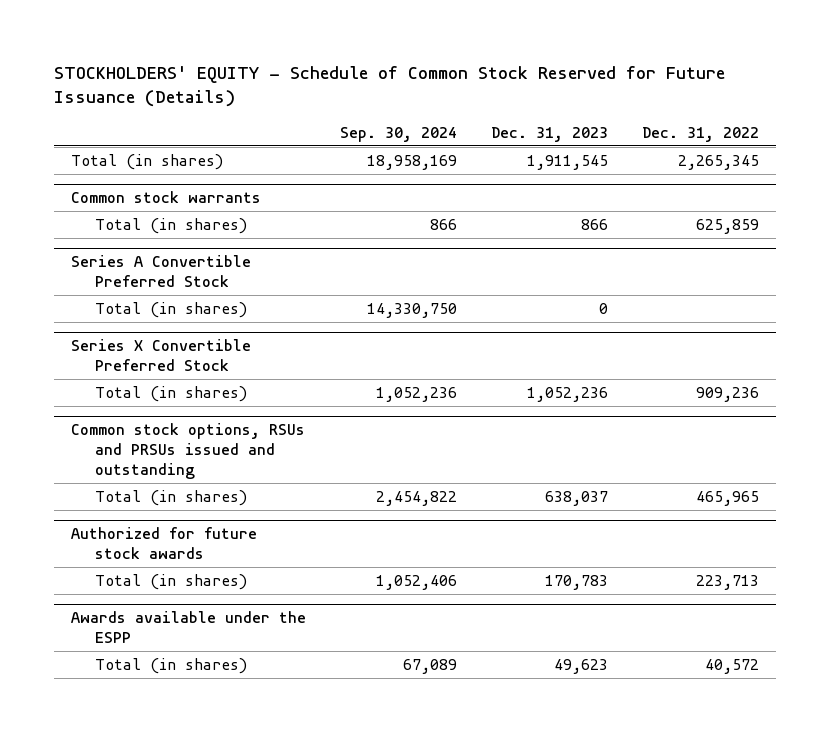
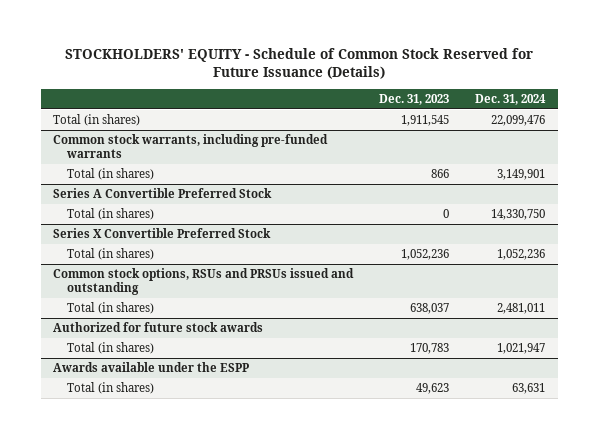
- | Sep. 30, 2024 | Dec. 31, 2023 | Dec. 31, 2022
+ | Dec. 31, 2023 | Dec. 31, 2024
- Common stock warrants
+ Common stock warrants, including pre-funded warrants

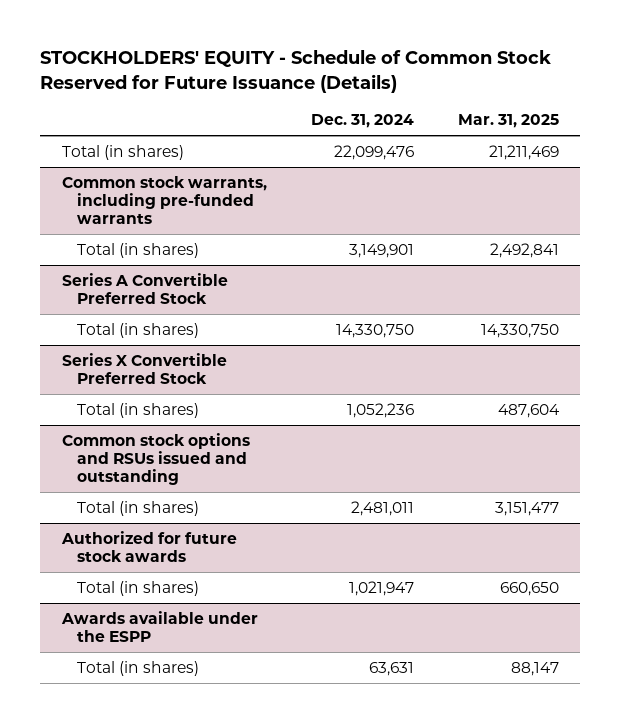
- | Dec. 31, 2023 | Dec. 31, 2024
+ | Dec. 31, 2024 | Mar. 31, 2025
- Common stock options, RSUs and PRSUs issued and outstanding
+ Common stock options and RSUs issued and outstanding

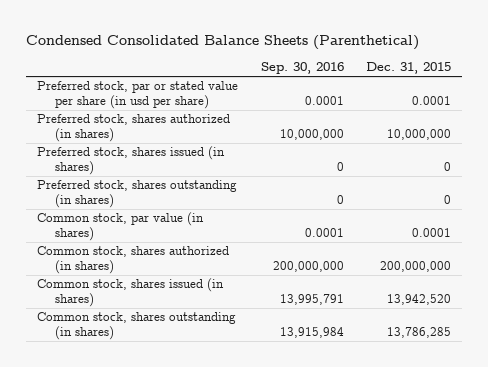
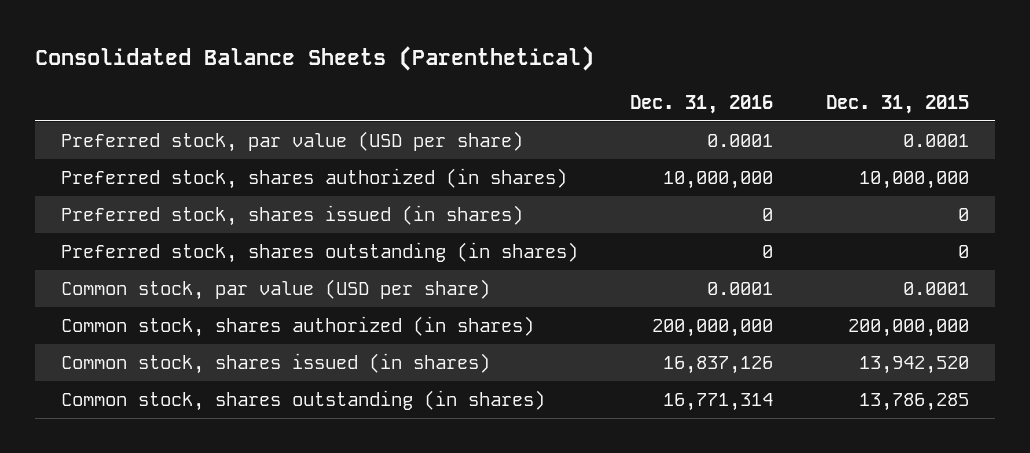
- Condensed Consolidated Balance Sheets (Parenthetical)
+ Consolidated Balance Sheets (Parenthetical)
- | Sep. 30, 2016 | Dec. 31, 2015
+ | Dec. 31, 2016 | Dec. 31, 2015
- Preferred stock, par or stated value per share (in usd per share) | 0.0001 | 0.0001
+ Preferred stock, par value (USD per share) | 0.0001 | 0.0001
- Common stock, par value (in shares) | 0.0001 | 0.0001
+ Common stock, par value (USD per share) | 0.0001 | 0.0001

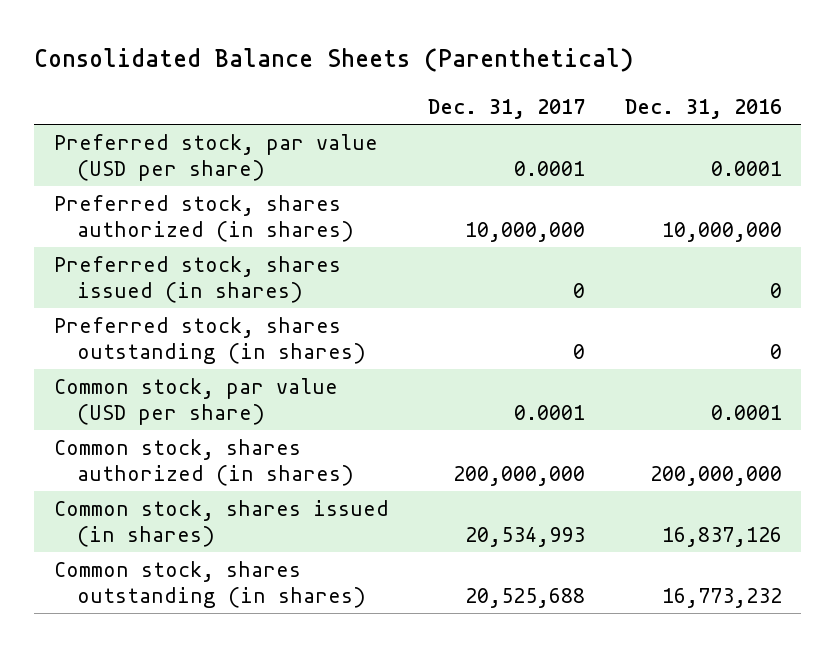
- | Dec. 31, 2016 | Dec. 31, 2015
+ | Dec. 31, 2017 | Dec. 31, 2016
- Common stock, shares outstanding (in shares) | 16,771,314 | 13,786,285
+ Common stock, shares outstanding (in shares) | 20,525,688 | 16,773,232

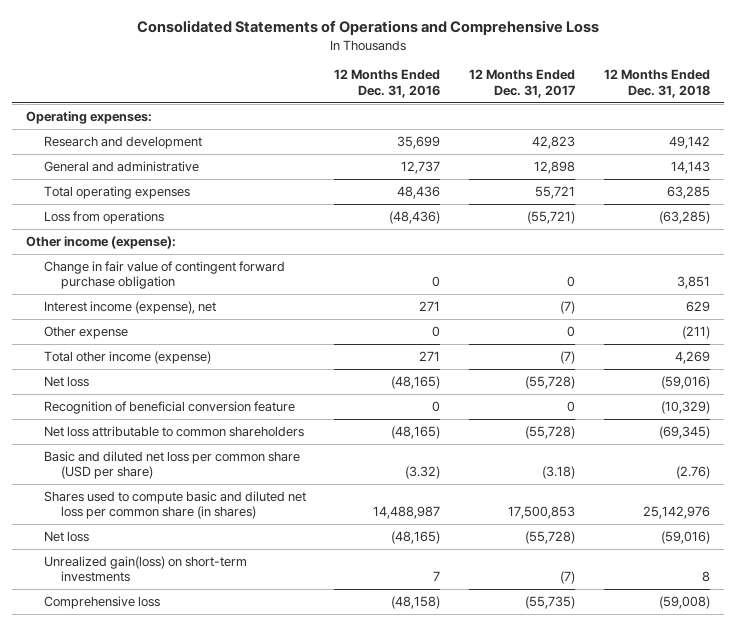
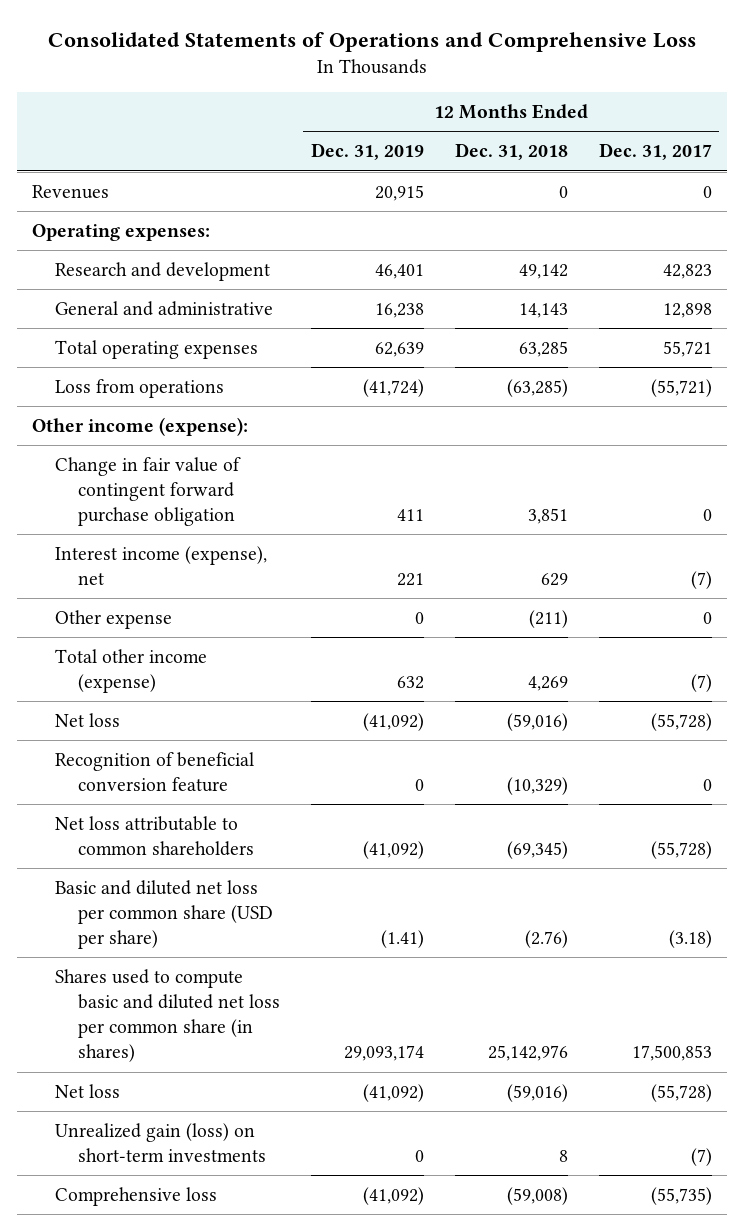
- | 12 Months Ended Dec. 31, 2016 | 12 Months Ended Dec. 31, 2017 | 12 Months Ended Dec. 31, 2018
+ | 12 Months Ended Dec. 31, 2019 | 12 Months Ended Dec. 31, 2018 | 12 Months Ended Dec. 31, 2017
+ Revenues | 20,915 | 0 | 0
- Unrealized gain(loss) on short-term investments | 7 | (7) | 8
+ Unrealized gain (loss) on short-term investments | 0 | 8 | (7)

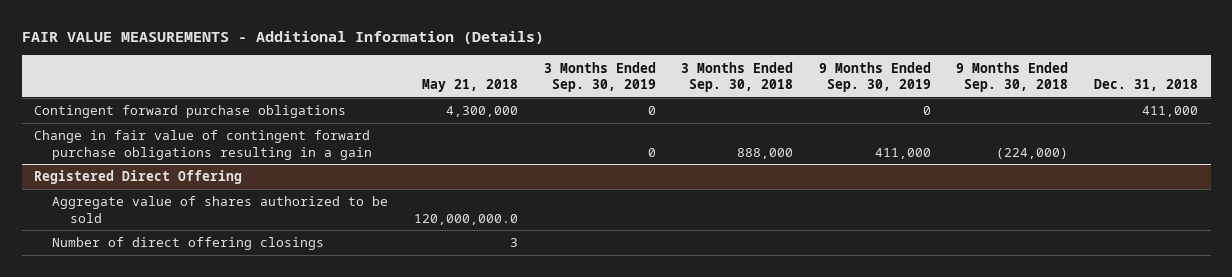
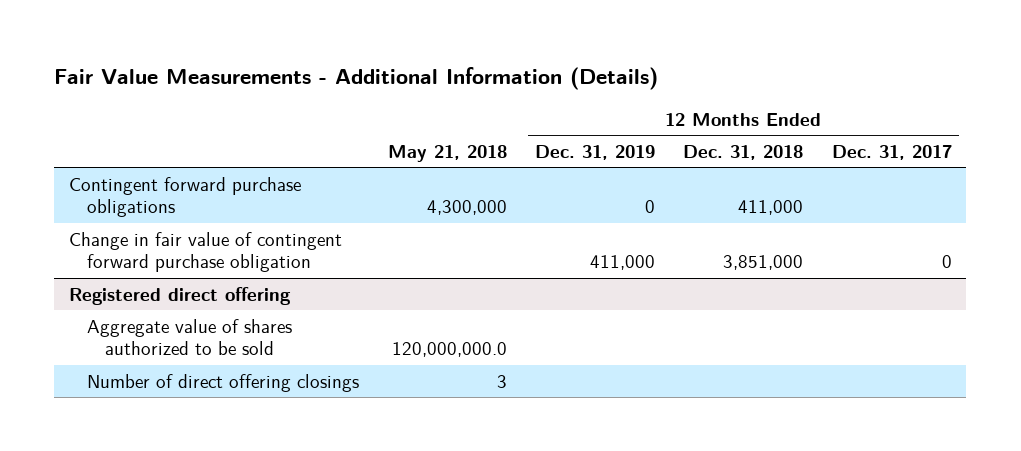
- FAIR VALUE MEASUREMENTS - Additional Information (Details)
+ Fair Value Measurements - Additional Information (Details)
- | May 21, 2018 | 3 Months Ended Sep. 30, 2019 | 3 Months Ended Sep. 30, 2018 | 9 Months Ended Sep. 30, 2019 | 9 Months Ended Sep. 30, 2018 | Dec. 31, 2018
+ | May 21, 2018 | 12 Months Ended Dec. 31, 2019 | 12 Months Ended Dec. 31, 2018 | 12 Months Ended Dec. 31, 2017
- Change in fair value of contingent forward purchase obligations resulting in a gain | | 0 | 888,000 | 411,000 | (224,000) |
- Registered Direct Offering
+ Change in fair value of contingent forward purchase obligation | | 411,000 | 3,851,000 | 0
+ Registered direct offering

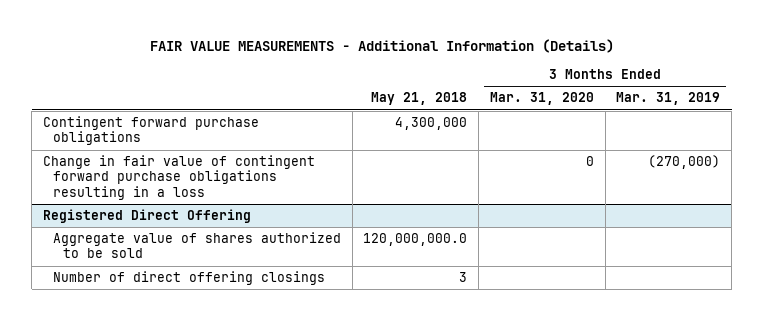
- Fair Value Measurements - Additional Information (Details)
+ FAIR VALUE MEASUREMENTS - Additional Information (Details)
- | May 21, 2018 | 12 Months Ended Dec. 31, 2019 | 12 Months Ended Dec. 31, 2018 | 12 Months Ended Dec. 31, 2017
+ | May 21, 2018 | 3 Months Ended Mar. 31, 2020 | 3 Months Ended Mar. 31, 2019
- Change in fair value of contingent forward purchase obligation | | 411,000 | 3,851,000 | 0
- Registered direct offering
+ Change in fair value of contingent forward purchase obligations resulting in a loss | | 0 | (270,000)
+ Registered Direct Offering

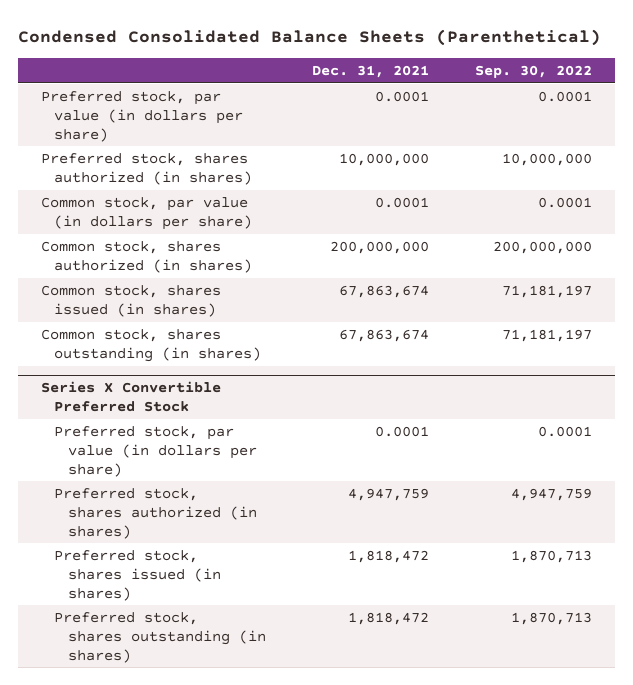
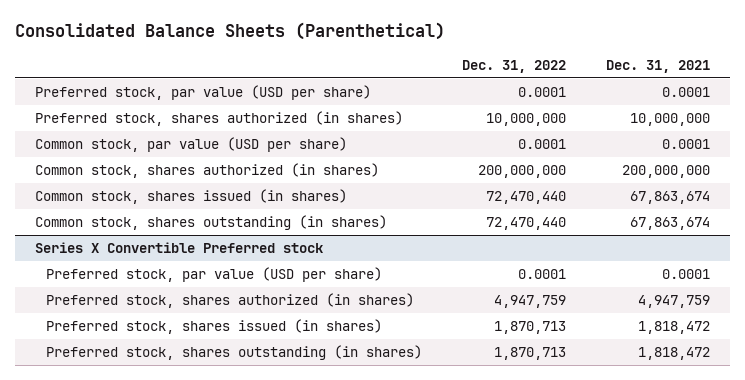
- Condensed Consolidated Balance Sheets (Parenthetical)
+ Consolidated Balance Sheets (Parenthetical)
- | Dec. 31, 2021 | Sep. 30, 2022
+ | Dec. 31, 2022 | Dec. 31, 2021
- Preferred stock, par value (in dollars per share) | 0.0001 | 0.0001
+ Preferred stock, par value (USD per share) | 0.0001 | 0.0001
- Common stock, par value (in dollars per share) | 0.0001 | 0.0001
+ Common stock, par value (USD per share) | 0.0001 | 0.0001
- Series X Convertible Preferred Stock
- Preferred stock, par value (in dollars per share) | 0.0001 | 0.0001
+ Series X Convertible Preferred stock
+ Preferred stock, par value (USD per share) | 0.0001 | 0.0001

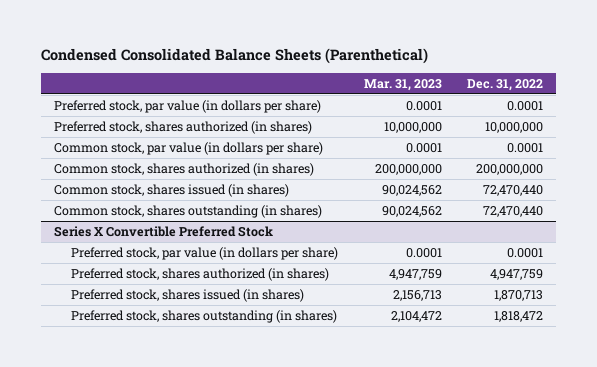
- Consolidated Balance Sheets (Parenthetical)
+ Condensed Consolidated Balance Sheets (Parenthetical)
- | Dec. 31, 2022 | Dec. 31, 2021
+ | Mar. 31, 2023 | Dec. 31, 2022
- Preferred stock, par value (USD per share) | 0.0001 | 0.0001
+ Preferred stock, par value (in dollars per share) | 0.0001 | 0.0001
- Common stock, par value (USD per share) | 0.0001 | 0.0001
+ Common stock, par value (in dollars per share) | 0.0001 | 0.0001
- Series X Convertible Preferred stock
- Preferred stock, par value (USD per share) | 0.0001 | 0.0001
+ Series X Convertible Preferred Stock
+ Preferred stock, par value (in dollars per share) | 0.0001 | 0.0001
- Preferred stock, shares outstanding (in shares) | 1,870,713 | 1,818,472
+ Preferred stock, shares outstanding (in shares) | 2,104,472 | 1,818,472

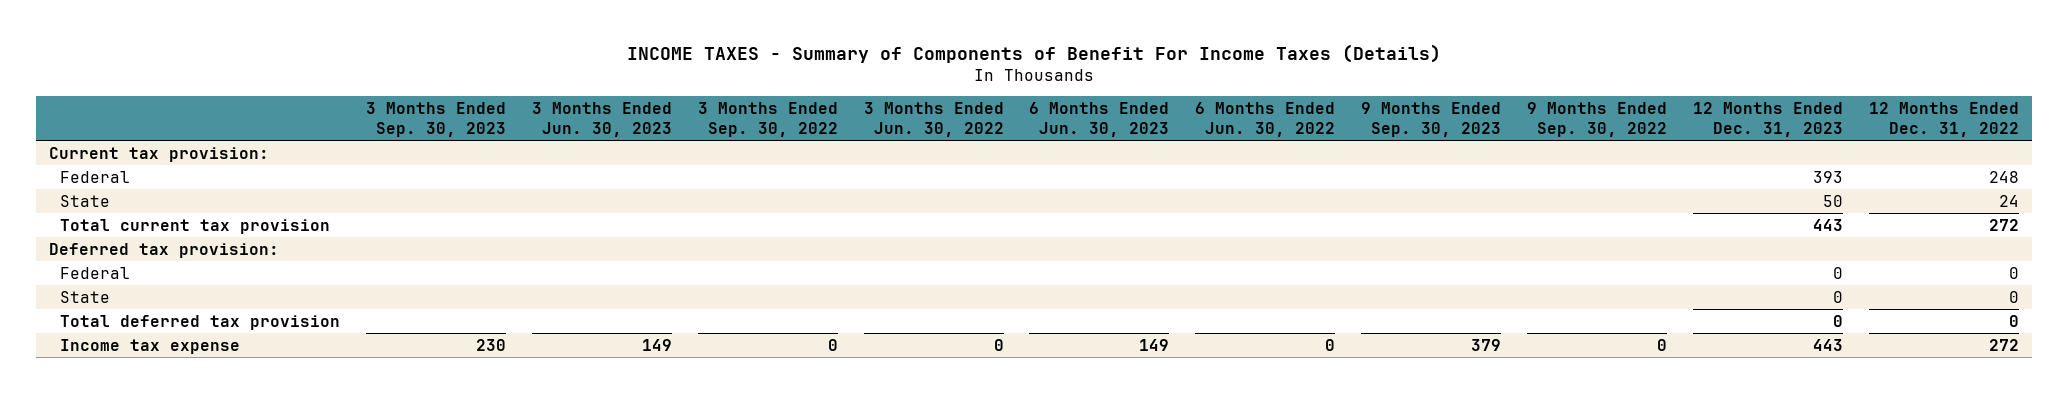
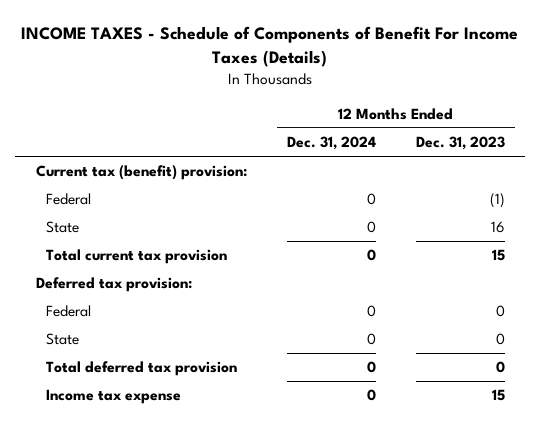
- INCOME TAXES - Summary of Components of Benefit For Income Taxes (Details)
+ INCOME TAXES - Schedule of Components of Benefit For Income Taxes (Details)
- | 3 Months Ended Sep. 30, 2023 | 3 Months Ended Jun. 30, 2023 | 3 Months Ended Sep. 30, 2022 | 3 Months Ended Jun. 30, 2022 | 6 Months Ended Jun. 30, 2023 | 6 Months Ended Jun. 30, 2022 | 9 Months Ended Sep. 30, 2023 | 9 Months Ended Sep. 30, 2022 | 12 Months Ended Dec. 31, 2023 | 12 Months Ended Dec. 31, 2022
+ | 12 Months Ended Dec. 31, 2024 | 12 Months Ended Dec. 31, 2023
- Current tax provision:
- Federal | | | | | | | | | 393 | 248
- State | | | | | | | | | 50 | 24
- Total current tax provision | | | | | | | | | 443 | 272
+ Current tax (benefit) provision:
+ Federal | 0 | (1)
+ State | 0 | 16
+ Total current tax provision | 0 | 15
- Income tax expense | 230 | 149 | 0 | 0 | 149 | 0 | 379 | 0 | 443 | 272
+ Income tax expense | 0 | 15

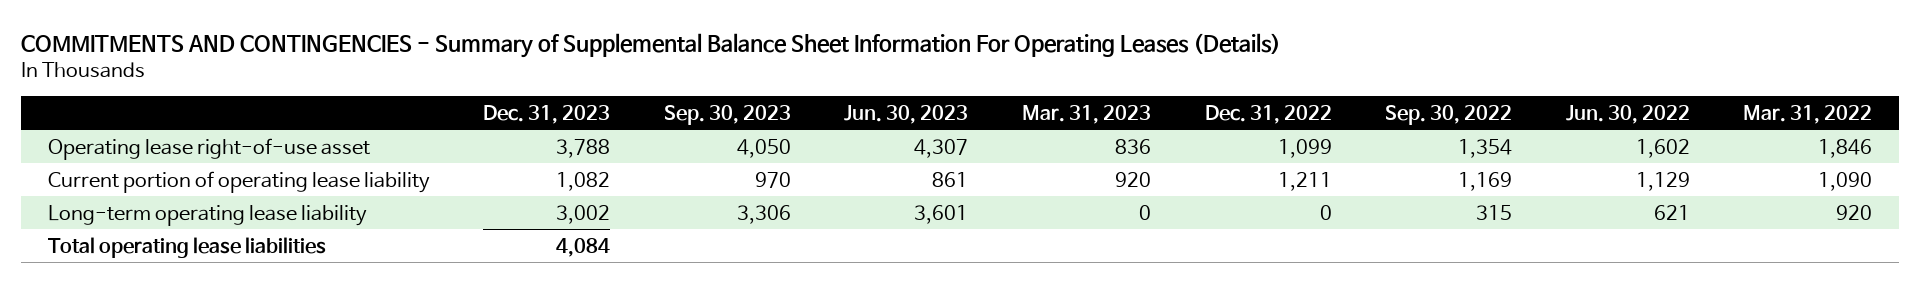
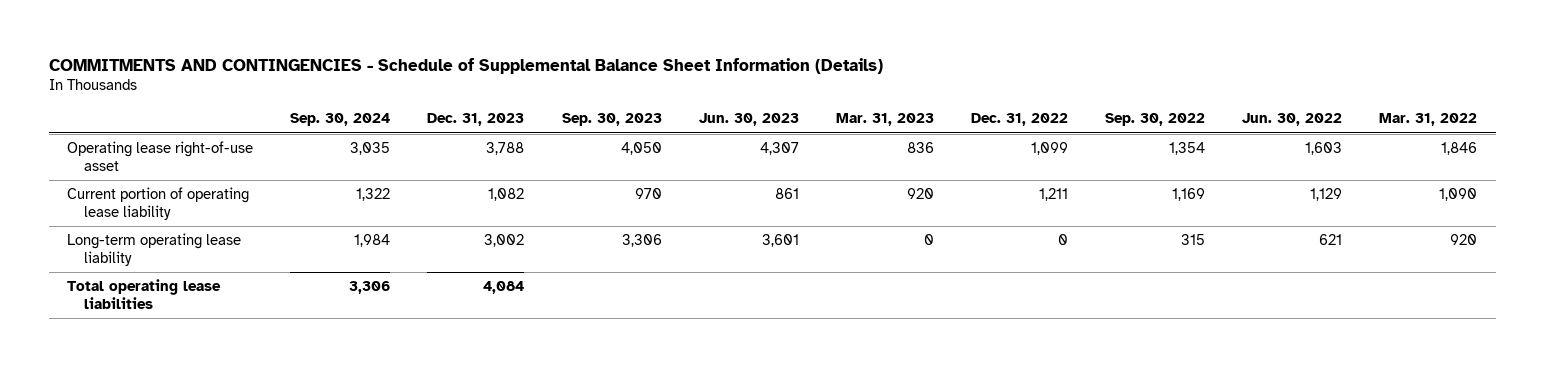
- COMMITMENTS AND CONTINGENCIES - Summary of Supplemental Balance Sheet Information For Operating Leases (Details)
+ COMMITMENTS AND CONTINGENCIES - Schedule of Supplemental Balance Sheet Information (Details)
- | Dec. 31, 2023 | Sep. 30, 2023 | Jun. 30, 2023 | Mar. 31, 2023 | Dec. 31, 2022 | Sep. 30, 2022 | Jun. 30, 2022 | Mar. 31, 2022
+ | Sep. 30, 2024 | Dec. 31, 2023 | Sep. 30, 2023 | Jun. 30, 2023 | Mar. 31, 2023 | Dec. 31, 2022 | Sep. 30, 2022 | Jun. 30, 2022 | Mar. 31, 2022
- Operating lease right-of-use asset | 3,788 | 4,050 | 4,307 | 836 | 1,099 | 1,354 | 1,602 | 1,846
+ Operating lease right-of-use asset | 3,035 | 3,788 | 4,050 | 4,307 | 836 | 1,099 | 1,354 | 1,603 | 1,846

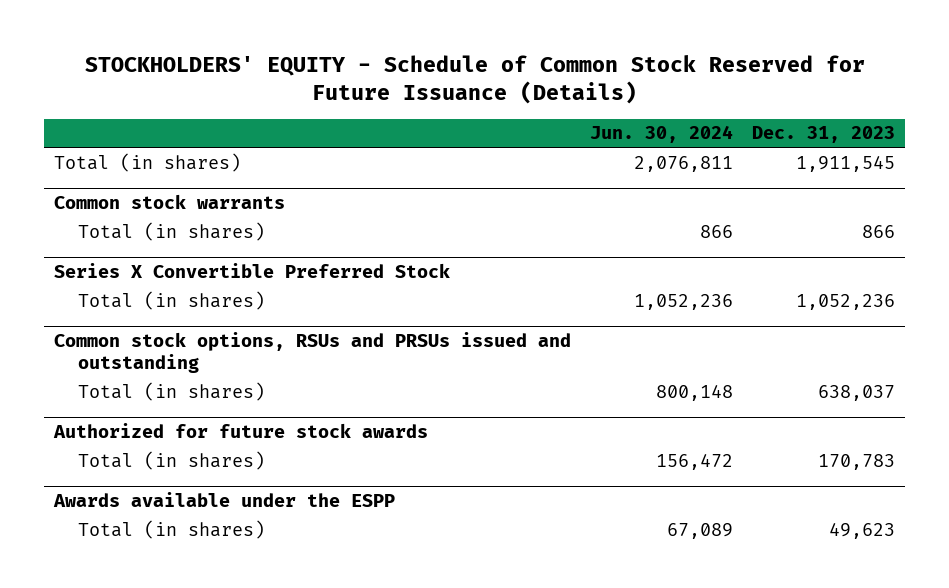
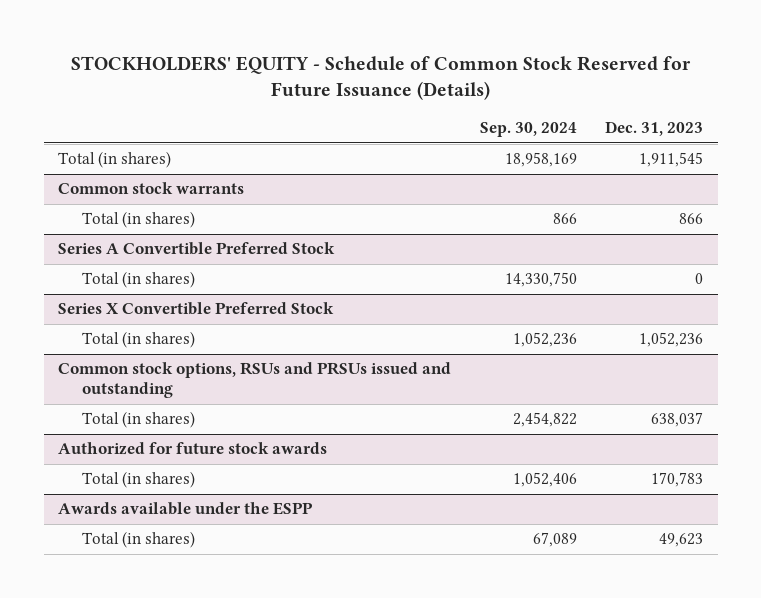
- | Jun. 30, 2024 | Dec. 31, 2023
+ | Sep. 30, 2024 | Dec. 31, 2023
+ Series A Convertible Preferred Stock
+ Total (in shares) | 14,330,750 | 0

